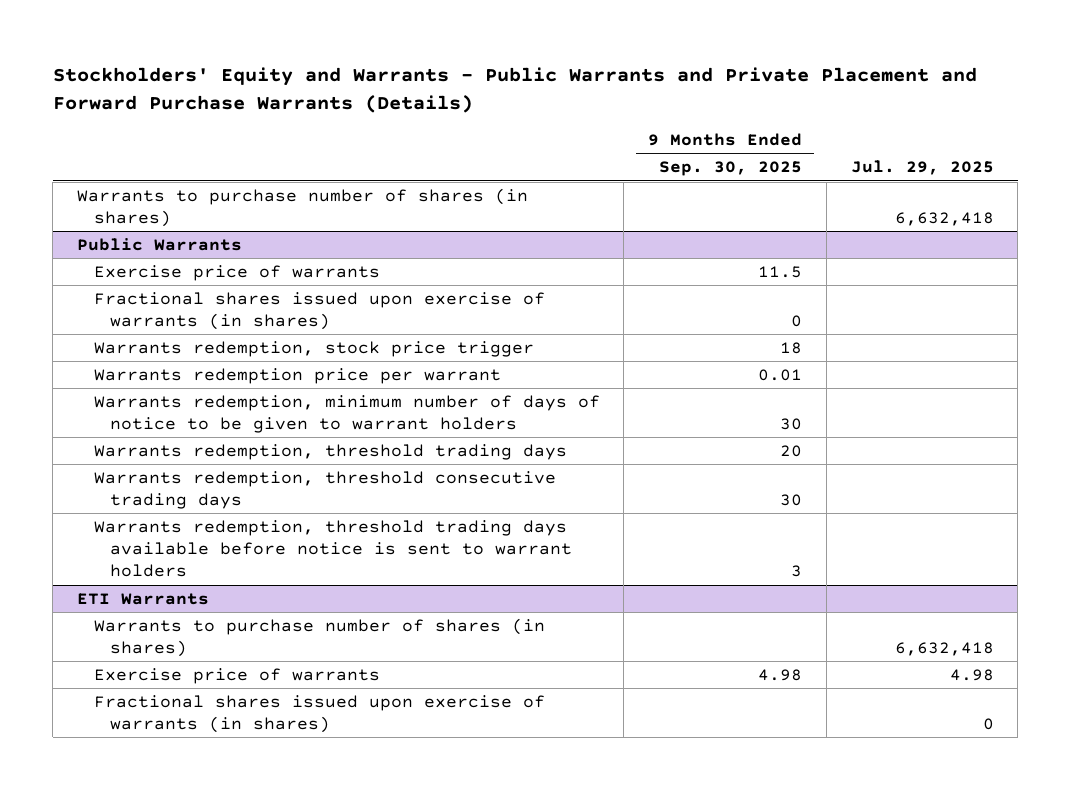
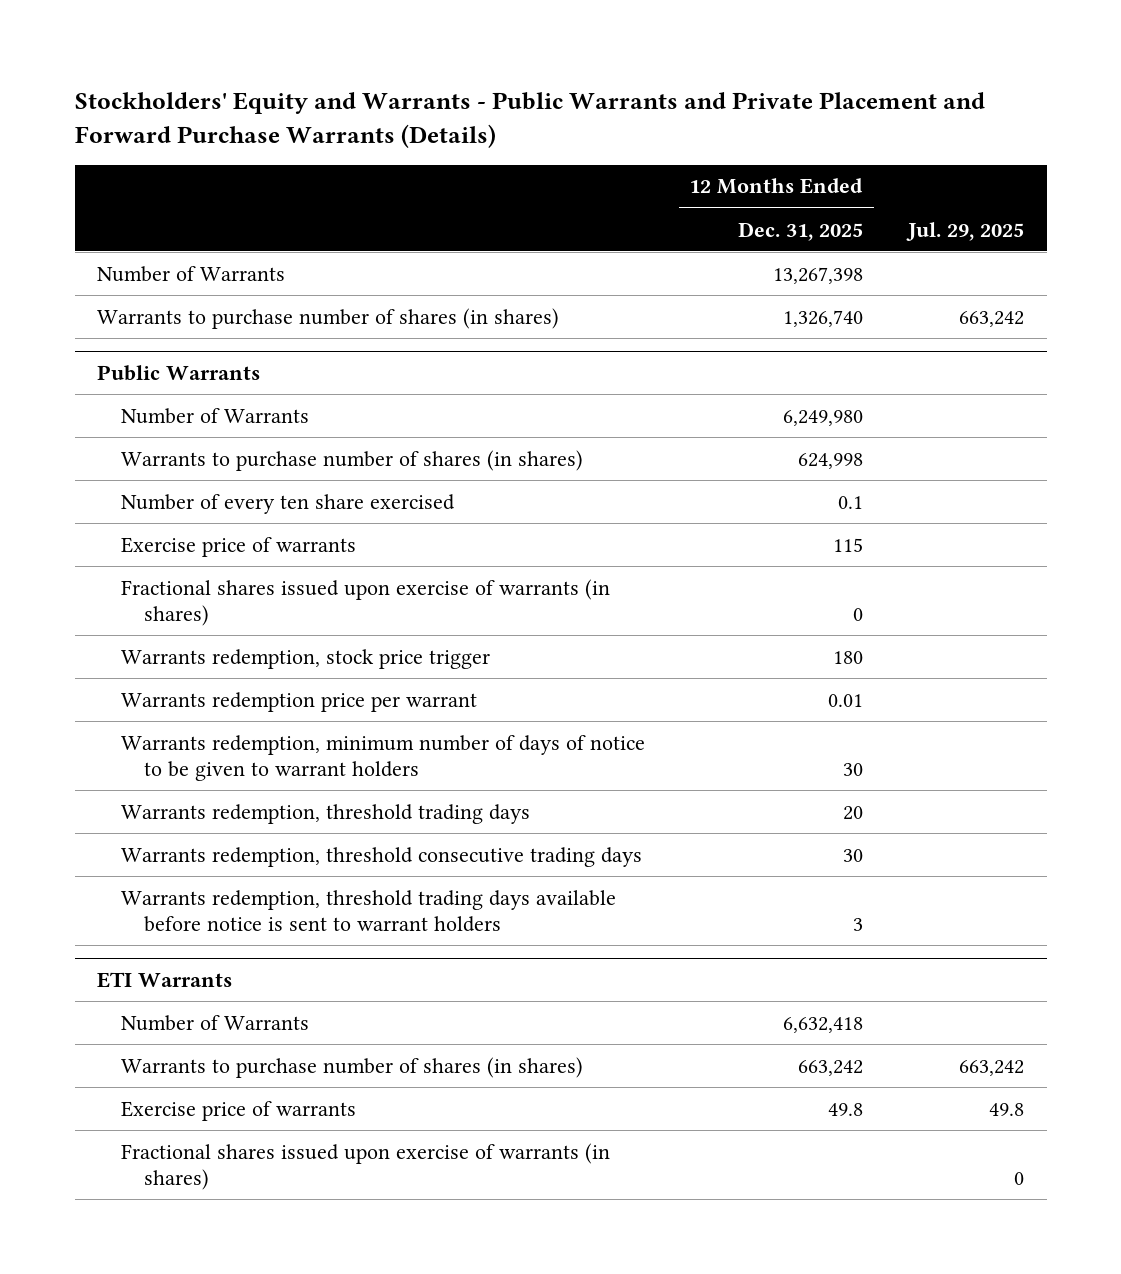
- | 9 Months Ended Sep. 30, 2025 | Jul. 29, 2025
+ | 12 Months Ended Dec. 31, 2025 | Jul. 29, 2025
- Warrants to purchase number of shares (in shares) | | 6,632,418
+ Number of Warrants | 13,267,398 |
+ Warrants to purchase number of shares (in shares) | 1,326,740 | 663,242
@ Public Warrants
+ Number of Warrants | 6,249,980 |
+ Warrants to purchase number of shares (in shares) | 624,998 |
+ Number of every ten share exercised | 0.1 |
@ ETI Warrants
- Warrants to purchase number of shares (in shares) | | 6,632,418
- Exercise price of warrants | 4.98 | 4.98
+ Number of Warrants | 6,632,418 |
+ Warrants to purchase number of shares (in shares) | 663,242 | 663,242
+ Exercise price of warrants | 49.8 | 49.8

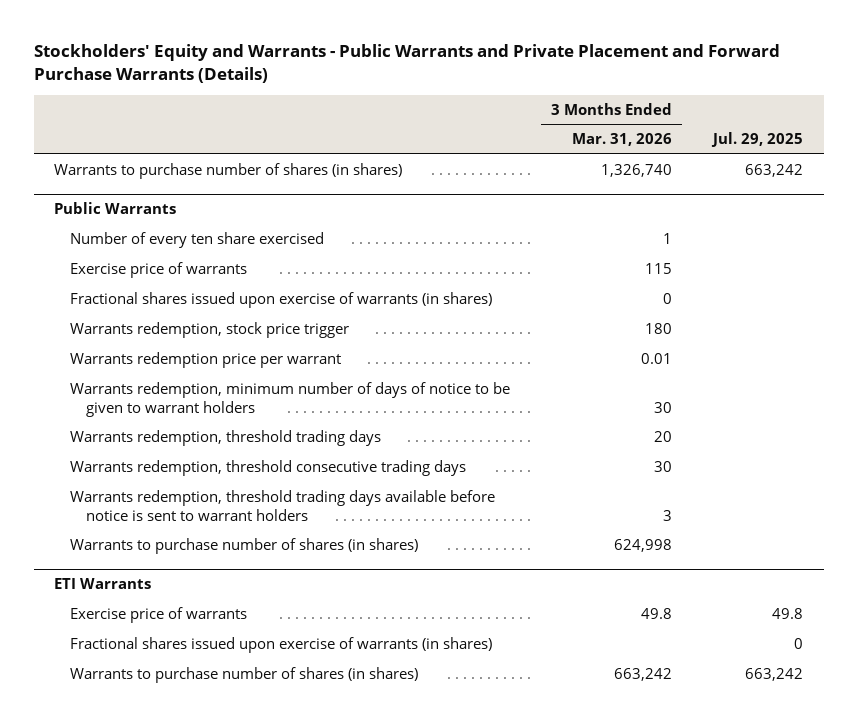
- | 12 Months Ended Dec. 31, 2025 | Jul. 29, 2025
+ | 3 Months Ended Mar. 31, 2026 | Jul. 29, 2025
- Number of Warrants | 13,267,398 |
@ Public Warrants
- Number of Warrants | 6,249,980 |
moved down: Warrants to purchase number of shares (in shares) | 624,998 |
@ ETI Warrants
- Number of Warrants | 6,632,418 |
moved down: Warrants to purchase number of shares (in shares) | 663,242 | 663,242

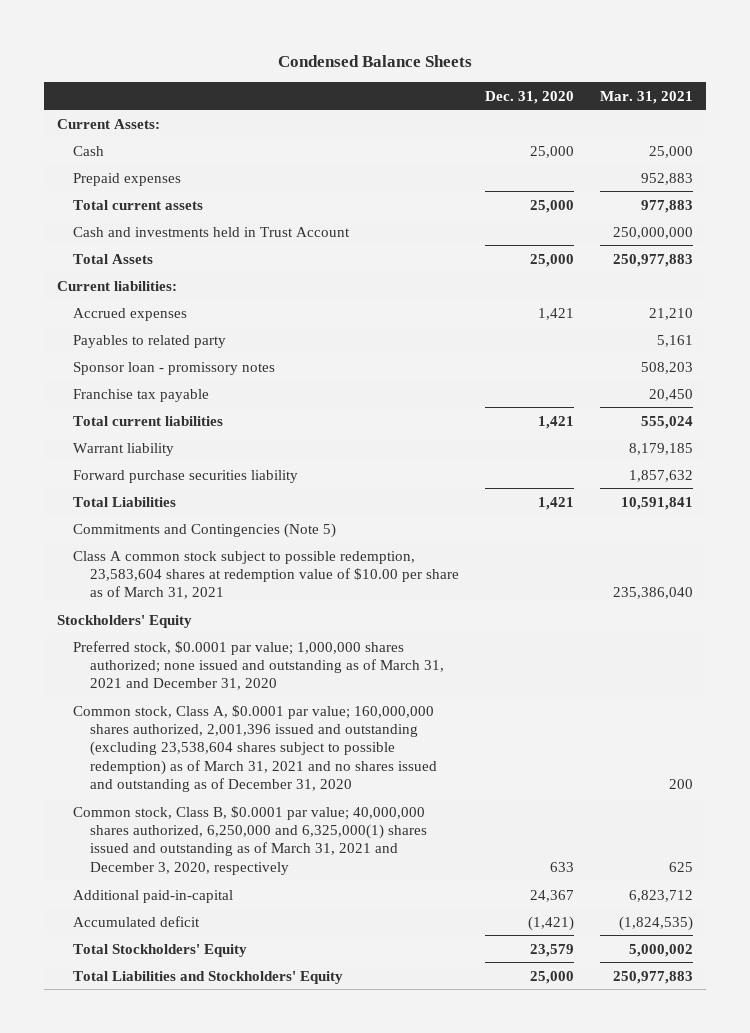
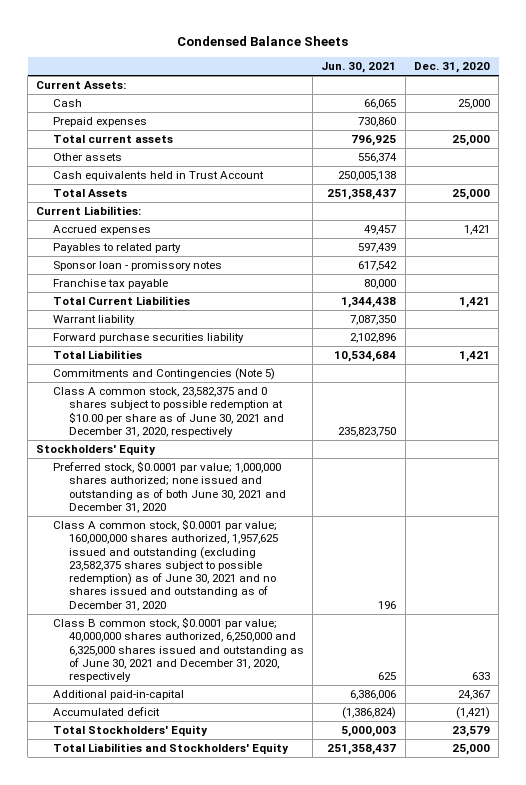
- | Dec. 31, 2020 | Mar. 31, 2021
+ | Jun. 30, 2021 | Dec. 31, 2020
- Cash and investments held in Trust Account | | 250,000,000
+ Other assets | 556,374 |
+ Cash equivalents held in Trust Account | 250,005,138 |
- Current liabilities:
+ Current Liabilities:
- Total current liabilities | 1,421 | 555,024
+ Total Current Liabilities | 1,344,438 | 1,421
- Class A common stock subject to possible redemption, 23,583,604 shares at redemption value of $10.00 per share as of March 31, 2021 | | 235,386,040
+ Class A common stock, 23,582,375 and 0 shares subject to possible redemption at $10.00 per share as of June 30, 2021 and December 31, 2020, respectively | 235,823,750 |
- Preferred stock, $0.0001 par value; 1,000,000 shares authorized; none issued and outstanding as of March 31, 2021 and December 31, 2020
- Common stock, Class A, $0.0001 par value; 160,000,000 shares authorized, 2,001,396 issued and outstanding (excluding 23,538,604 shares subject to possible redemption) as of March 31, 2021 and no shares issued and outstanding as of December 31, 2020 | | 200
- Common stock, Class B, $0.0001 par value; 40,000,000 shares authorized, 6,250,000 and 6,325,000(1) shares issued and outstanding as of March 31, 2021 and December 3, 2020, respectively | 633 | 625
+ Preferred stock, $0.0001 par value; 1,000,000 shares authorized; none issued and outstanding as of both June 30, 2021 and December 31, 2020
+ Class A common stock, $0.0001 par value; 160,000,000 shares authorized, 1,957,625 issued and outstanding (excluding 23,582,375 shares subject to possible redemption) as of June 30, 2021 and no shares issued and outstanding as of December 31, 2020 | 196 |
+ Class B common stock, $0.0001 par value; 40,000,000 shares authorized, 6,250,000 and 6,325,000 shares issued and outstanding as of June 30, 2021 and December 31, 2020, respectively | 625 | 633

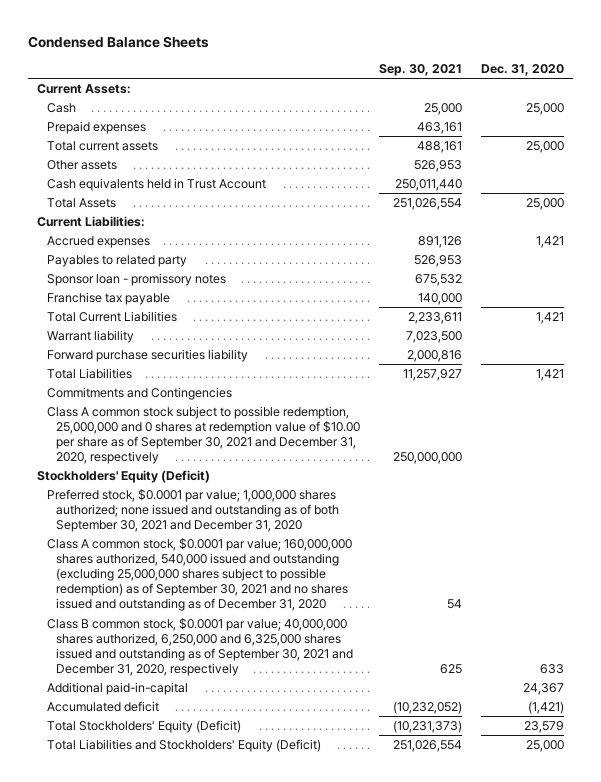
- | Jun. 30, 2021 | Dec. 31, 2020
+ | Sep. 30, 2021 | Dec. 31, 2020
- Commitments and Contingencies (Note 5)
- Class A common stock, 23,582,375 and 0 shares subject to possible redemption at $10.00 per share as of June 30, 2021 and December 31, 2020, respectively | 235,823,750 |
- Stockholders' Equity
- Preferred stock, $0.0001 par value; 1,000,000 shares authorized; none issued and outstanding as of both June 30, 2021 and December 31, 2020
- Class A common stock, $0.0001 par value; 160,000,000 shares authorized, 1,957,625 issued and outstanding (excluding 23,582,375 shares subject to possible redemption) as of June 30, 2021 and no shares issued and outstanding as of December 31, 2020 | 196 |
- Class B common stock, $0.0001 par value; 40,000,000 shares authorized, 6,250,000 and 6,325,000 shares issued and outstanding as of June 30, 2021 and December 31, 2020, respectively | 625 | 633
+ Commitments and Contingencies
+ Class A common stock subject to possible redemption, 25,000,000 and 0 shares at redemption value of $10.00 per share as of September 30, 2021 and December 31, 2020, respectively | 250,000,000 |
+ Stockholders' Equity (Deficit)
+ Preferred stock, $0.0001 par value; 1,000,000 shares authorized; none issued and outstanding as of both September 30, 2021 and December 31, 2020
+ Class A common stock, $0.0001 par value; 160,000,000 shares authorized, 540,000 issued and outstanding (excluding 25,000,000 shares subject to possible redemption) as of September 30, 2021 and no shares issued and outstanding as of December 31, 2020 | 54 |
+ Class B common stock, $0.0001 par value; 40,000,000 shares authorized, 6,250,000 and 6,325,000 shares issued and outstanding as of September 30, 2021 and December 31, 2020, respectively | 625 | 633
- Total Stockholders' Equity | 5,000,003 | 23,579
- Total Liabilities and Stockholders' Equity | 251,358,437 | 25,000
+ Total Stockholders' Equity (Deficit) | (10,231,373) | 23,579
+ Total Liabilities and Stockholders' Equity (Deficit) | 251,026,554 | 25,000

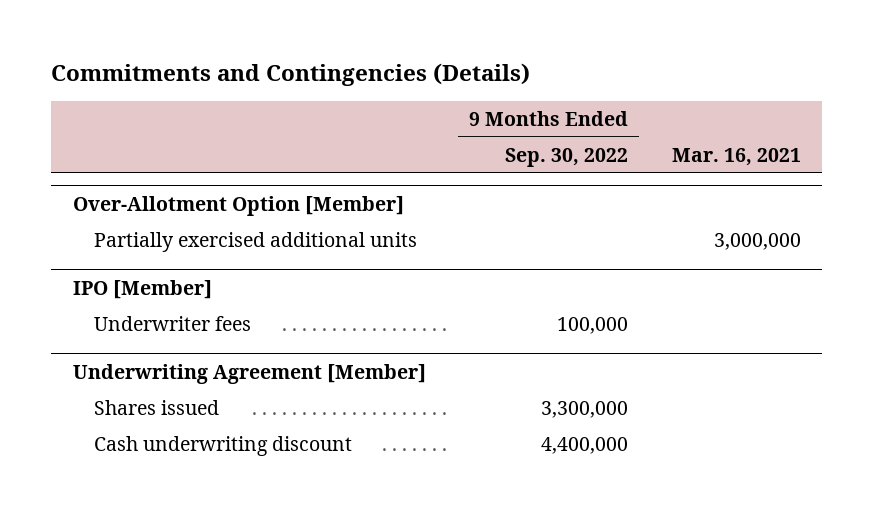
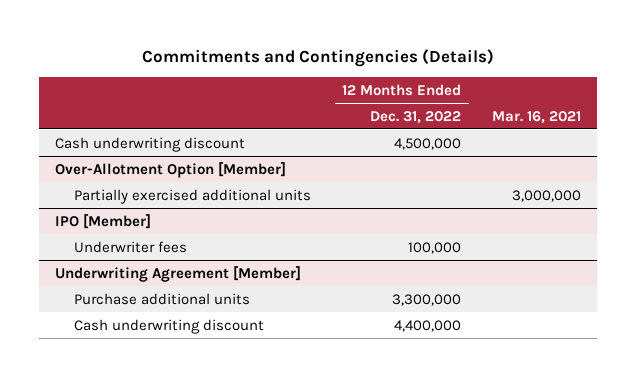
- | 9 Months Ended Sep. 30, 2022 | Mar. 16, 2021
+ | 12 Months Ended Dec. 31, 2022 | Mar. 16, 2021
+ Cash underwriting discount | 4,500,000 |
@ Underwriting Agreement [Member]
- Shares issued | 3,300,000 |
+ Purchase additional units | 3,300,000 |

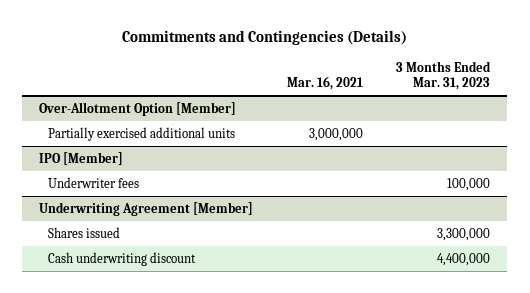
- | 12 Months Ended Dec. 31, 2022 | Mar. 16, 2021
+ | Mar. 16, 2021 | 3 Months Ended Mar. 31, 2023
- Cash underwriting discount | 4,500,000 |
@ Underwriting Agreement [Member]
- Purchase additional units | 3,300,000 |
+ Shares issued | | 3,300,000

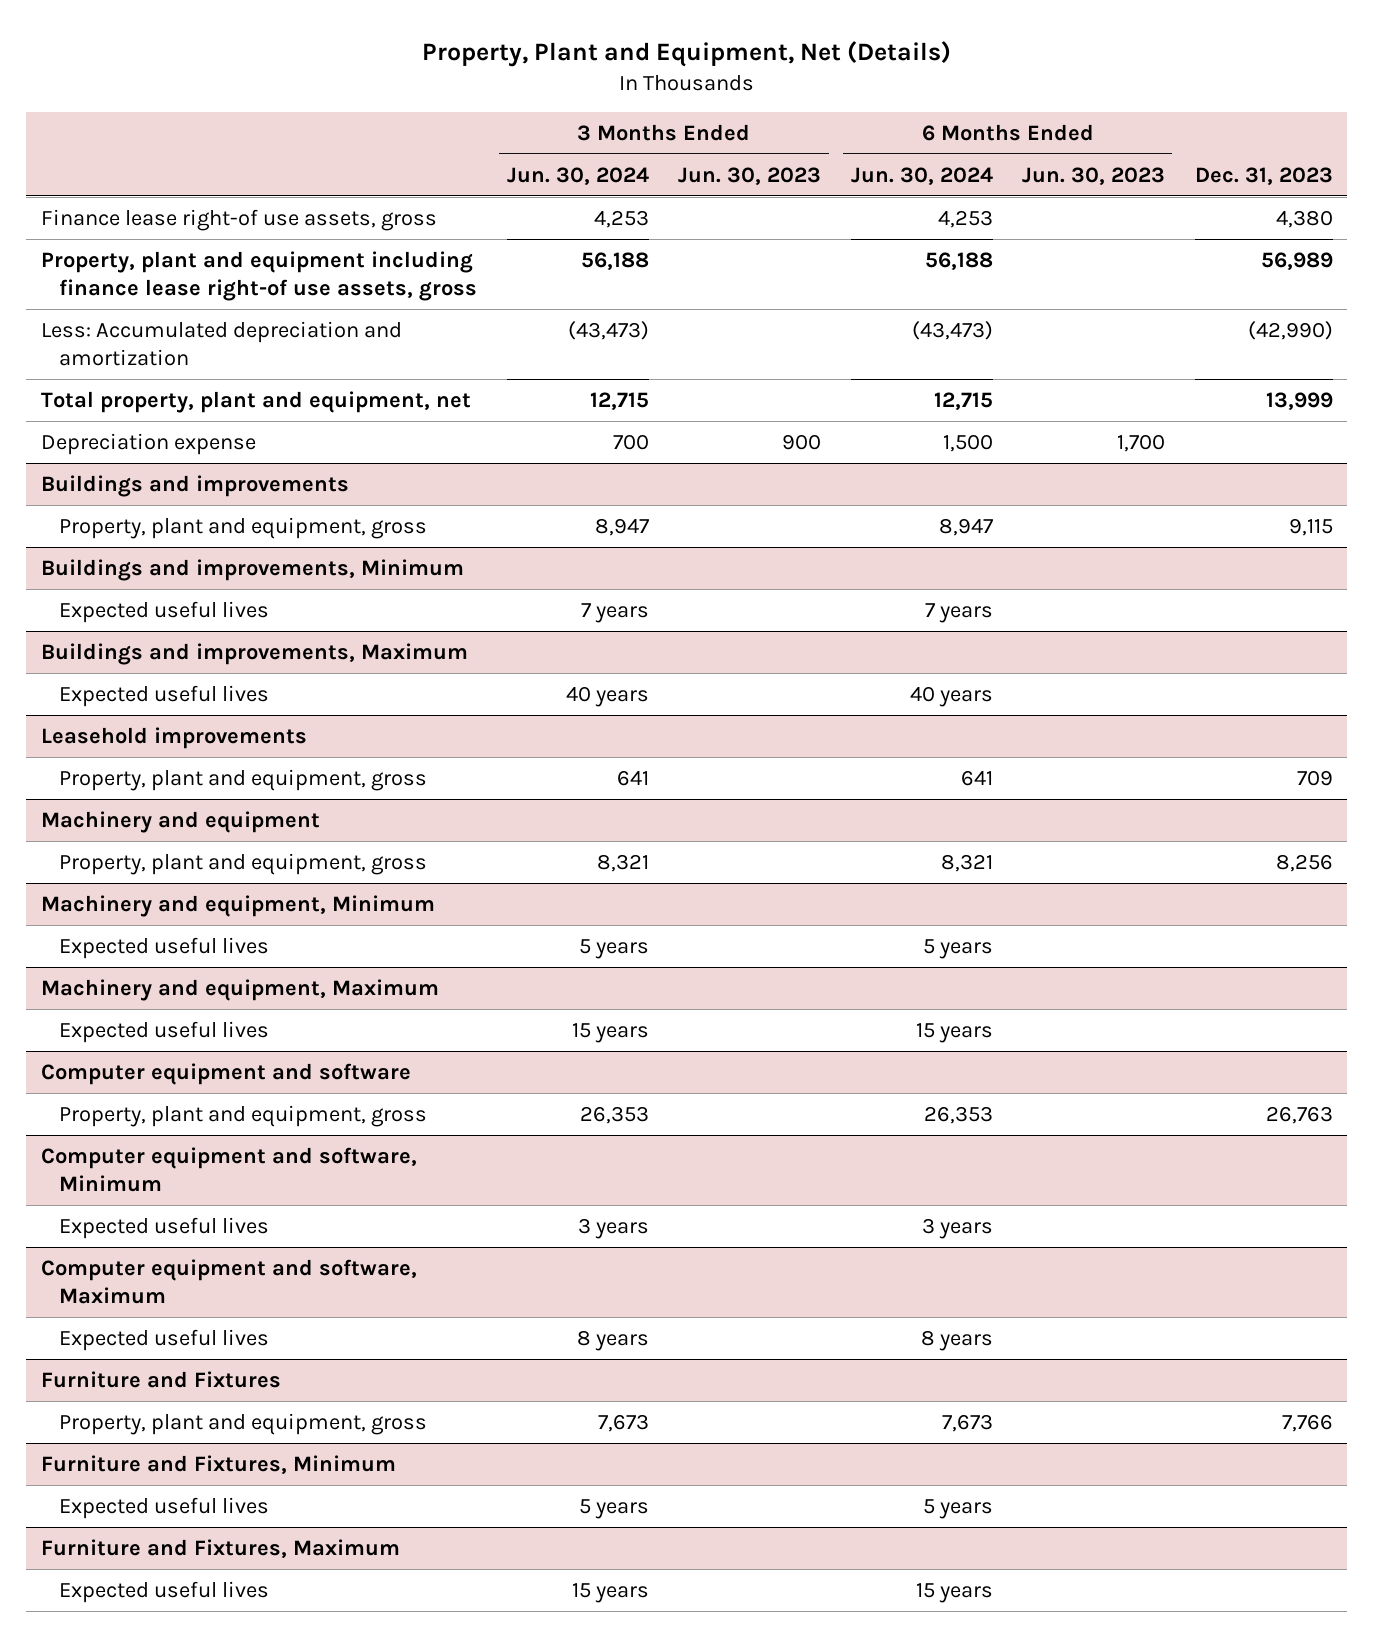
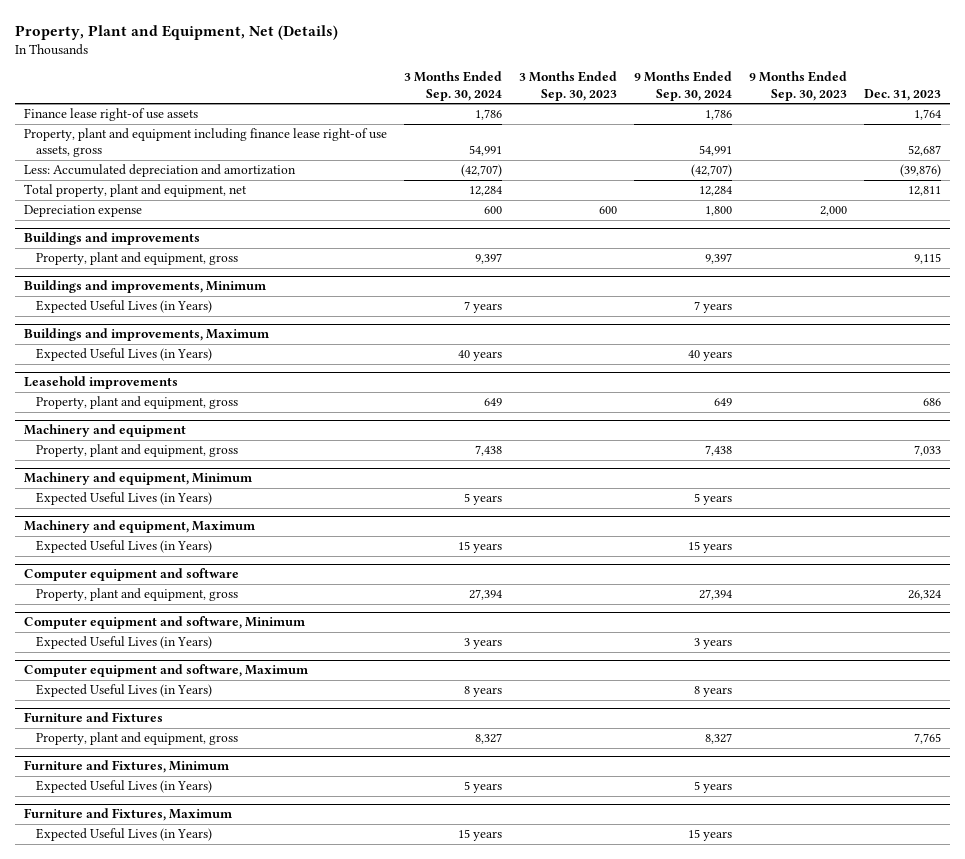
- | 3 Months Ended Jun. 30, 2024 | 3 Months Ended Jun. 30, 2023 | 6 Months Ended Jun. 30, 2024 | 6 Months Ended Jun. 30, 2023 | Dec. 31, 2023
+ | 3 Months Ended Sep. 30, 2024 | 3 Months Ended Sep. 30, 2023 | 9 Months Ended Sep. 30, 2024 | 9 Months Ended Sep. 30, 2023 | Dec. 31, 2023
- Finance lease right-of use assets, gross | 4,253 | | 4,253 | | 4,380
- Property, plant and equipment including finance lease right-of use assets, gross | 56,188 | | 56,188 | | 56,989
- Less: Accumulated depreciation and amortization | (43,473) | | (43,473) | | (42,990)
- Total property, plant and equipment, net | 12,715 | | 12,715 | | 13,999
+ Finance lease right-of use assets | 1,786 | | 1,786 | | 1,764
+ Property, plant and equipment including finance lease right-of use assets, gross | 54,991 | | 54,991 | | 52,687
+ Less: Accumulated depreciation and amortization | (42,707) | | (42,707) | | (39,876)
+ Total property, plant and equipment, net | 12,284 | | 12,284 | | 12,811
@ Buildings and improvements, Minimum
- Expected useful lives | 7 years | | 7 years | |
+ Expected Useful Lives (in Years) | 7 years | | 7 years | |
@ Buildings and improvements, Maximum
- Expected useful lives | 40 years | | 40 years | |
+ Expected Useful Lives (in Years) | 40 years | | 40 years | |
@ Leasehold improvements
- Property, plant and equipment, gross | 641 | | 641 | | 709
+ Property, plant and equipment, gross | 649 | | 649 | | 686
@ Machinery and equipment
- Property, plant and equipment, gross | 8,321 | | 8,321 | | 8,256
+ Property, plant and equipment, gross | 7,438 | | 7,438 | | 7,033
@ Machinery and equipment, Minimum
- Expected useful lives | 5 years | | 5 years | |
+ Expected Useful Lives (in Years) | 5 years | | 5 years | |
@ Machinery and equipment, Maximum
- Expected useful lives | 15 years | | 15 years | |
+ Expected Useful Lives (in Years) | 15 years | | 15 years | |
@ Computer equipment and software
- Property, plant and equipment, gross | 26,353 | | 26,353 | | 26,763
+ Property, plant and equipment, gross | 27,394 | | 27,394 | | 26,324
@ Computer equipment and software, Minimum
- Expected useful lives | 3 years | | 3 years | |
+ Expected Useful Lives (in Years) | 3 years | | 3 years | |
@ Computer equipment and software, Maximum
- Expected useful lives | 8 years | | 8 years | |
+ Expected Useful Lives (in Years) | 8 years | | 8 years | |
@ Furniture and Fixtures
- Property, plant and equipment, gross | 7,673 | | 7,673 | | 7,766
+ Property, plant and equipment, gross | 8,327 | | 8,327 | | 7,765
@ Furniture and Fixtures, Minimum
- Expected useful lives | 5 years | | 5 years | |
+ Expected Useful Lives (in Years) | 5 years | | 5 years | |
@ Furniture and Fixtures, Maximum
- Expected useful lives | 15 years | | 15 years | |
+ Expected Useful Lives (in Years) | 15 years | | 15 years | |

